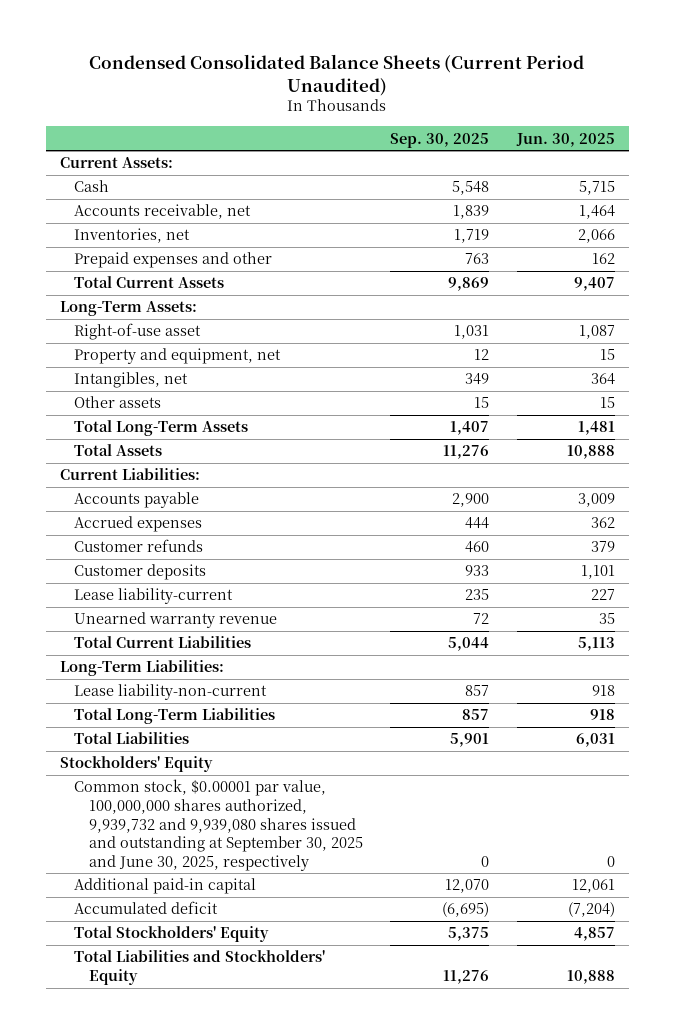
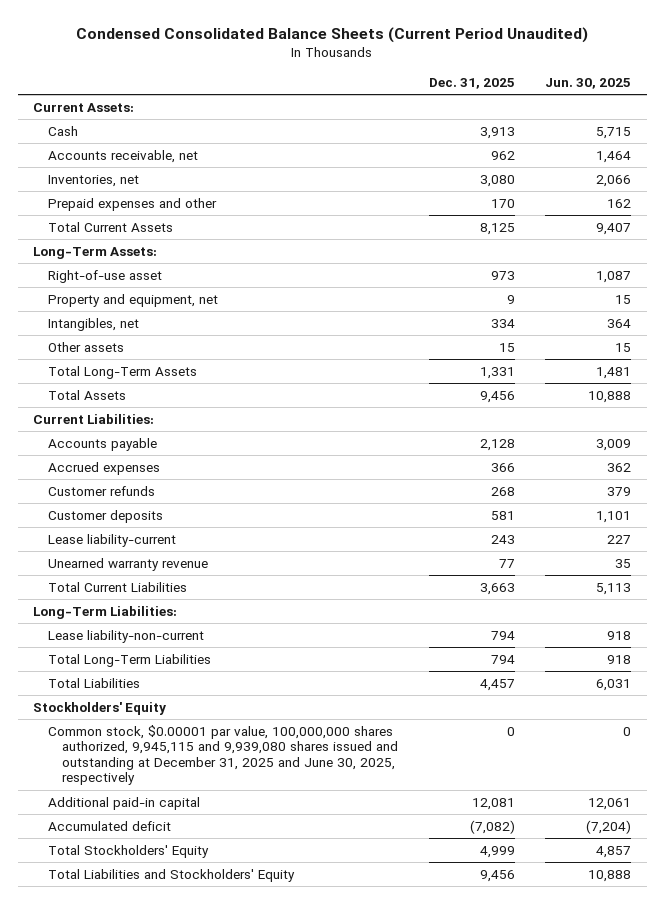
- | Sep. 30, 2025 | Jun. 30, 2025
+ | Dec. 31, 2025 | Jun. 30, 2025
- Common stock, $0.00001 par value, 100,000,000 shares authorized, 9,939,732 and 9,939,080 shares issued and outstanding at September 30, 2025 and June 30, 2025, respectively | 0 | 0
+ Common stock, $0.00001 par value, 100,000,000 shares authorized, 9,945,115 and 9,939,080 shares issued and outstanding at December 31, 2025 and June 30, 2025, respectively | 0 | 0

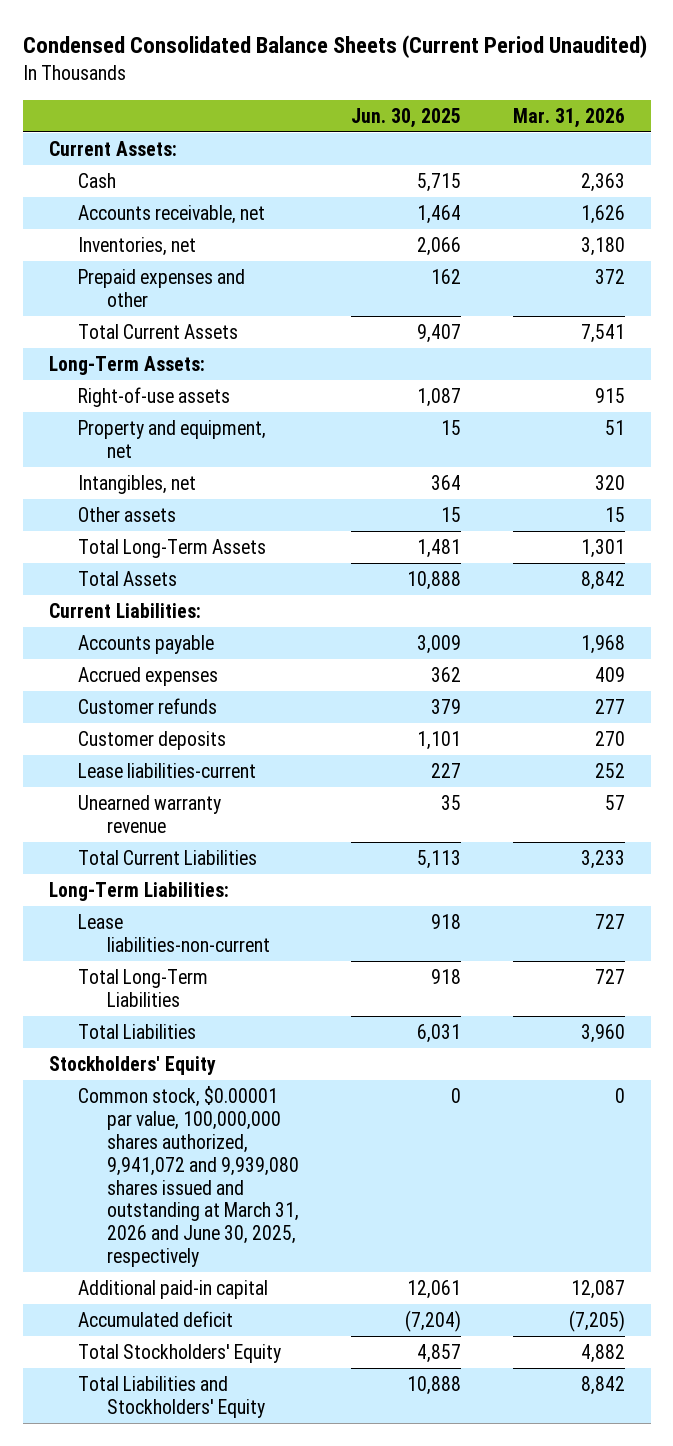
- | Dec. 31, 2025 | Jun. 30, 2025
+ | Jun. 30, 2025 | Mar. 31, 2026
- Right-of-use asset | 973 | 1,087
+ Right-of-use assets | 1,087 | 915
- Lease liability-current | 243 | 227
+ Lease liabilities-current | 227 | 252
- Lease liability-non-current | 794 | 918
+ Lease liabilities-non-current | 918 | 727
- Common stock, $0.00001 par value, 100,000,000 shares authorized, 9,945,115 and 9,939,080 shares issued and outstanding at December 31, 2025 and June 30, 2025, respectively | 0 | 0
+ Common stock, $0.00001 par value, 100,000,000 shares authorized, 9,941,072 and 9,939,080 shares issued and outstanding at March 31, 2026 and June 30, 2025, respectively | 0 | 0

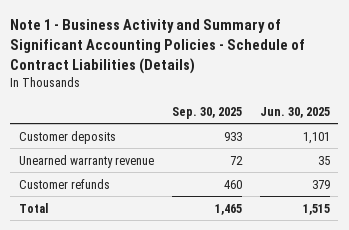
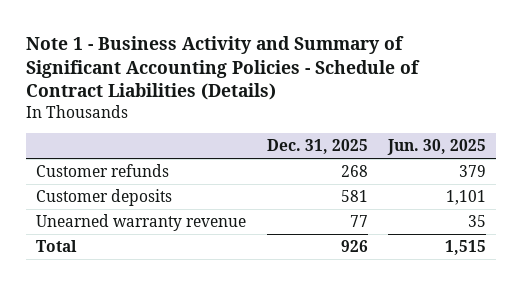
- | Sep. 30, 2025 | Jun. 30, 2025
+ | Dec. 31, 2025 | Jun. 30, 2025
moved up: Customer refunds | 268 | 379

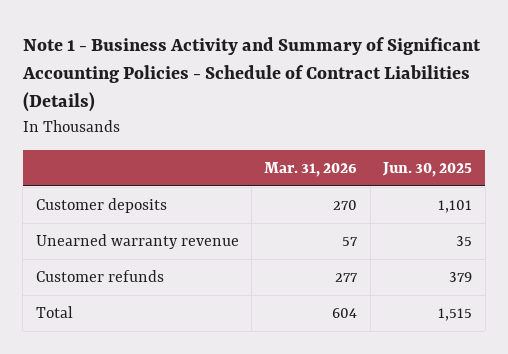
- | Dec. 31, 2025 | Jun. 30, 2025
+ | Mar. 31, 2026 | Jun. 30, 2025
moved down: Customer refunds | 277 | 379

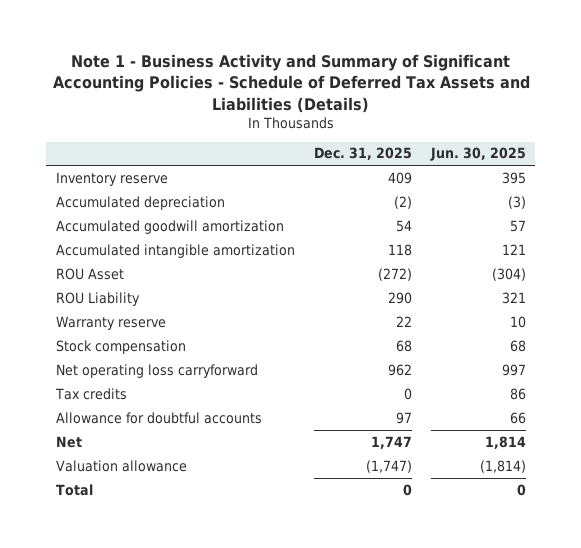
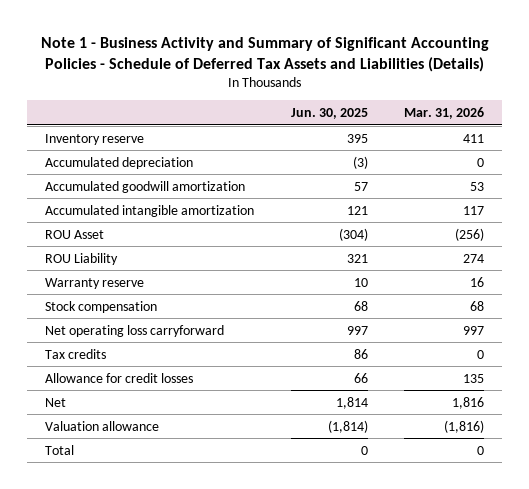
- | Dec. 31, 2025 | Jun. 30, 2025
+ | Jun. 30, 2025 | Mar. 31, 2026
- Allowance for doubtful accounts | 97 | 66
+ Allowance for credit losses | 66 | 135

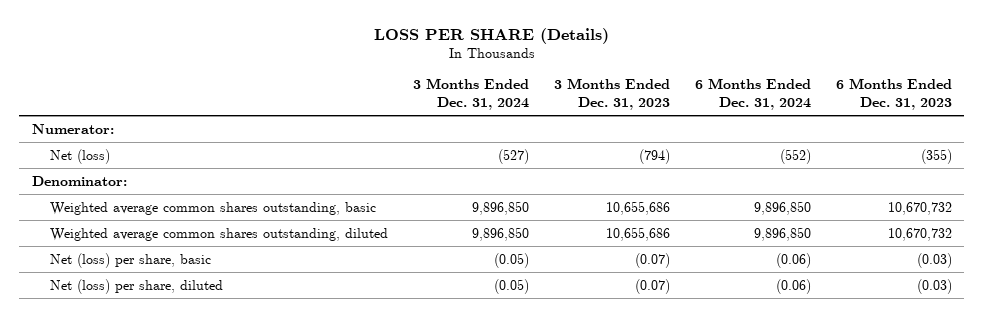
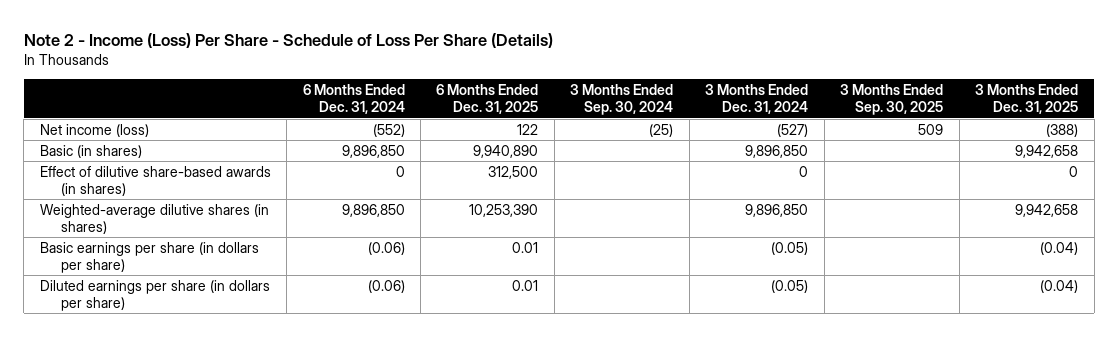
- LOSS PER SHARE (Details)
+ Note 2 - Income (Loss) Per Share - Schedule of Loss Per Share (Details)
- | 3 Months Ended Dec. 31, 2024 | 3 Months Ended Dec. 31, 2023 | 6 Months Ended Dec. 31, 2024 | 6 Months Ended Dec. 31, 2023
+ | 6 Months Ended Dec. 31, 2024 | 6 Months Ended Dec. 31, 2025 | 3 Months Ended Sep. 30, 2024 | 3 Months Ended Dec. 31, 2024 | 3 Months Ended Sep. 30, 2025 | 3 Months Ended Dec. 31, 2025
- Numerator:
- Net (loss) | (527) | (794) | (552) | (355)
- Denominator:
- Weighted average common shares outstanding, basic | 9,896,850 | 10,655,686 | 9,896,850 | 10,670,732
- Weighted average common shares outstanding, diluted | 9,896,850 | 10,655,686 | 9,896,850 | 10,670,732
- Net (loss) per share, basic | (0.05) | (0.07) | (0.06) | (0.03)
- Net (loss) per share, diluted | (0.05) | (0.07) | (0.06) | (0.03)
+ Net income (loss) | (552) | 122 | (25) | (527) | 509 | (388)
+ Basic (in shares) | 9,896,850 | 9,940,890 | | 9,896,850 | | 9,942,658
+ Effect of dilutive share-based awards (in shares) | 0 | 312,500 | | 0 | | 0
+ Weighted-average dilutive shares (in shares) | 9,896,850 | 10,253,390 | | 9,896,850 | | 9,942,658
+ Basic earnings per share (in dollars per share) | (0.06) | 0.01 | | (0.05) | | (0.04)
+ Diluted earnings per share (in dollars per share) | (0.06) | 0.01 | | (0.05) | | (0.04)

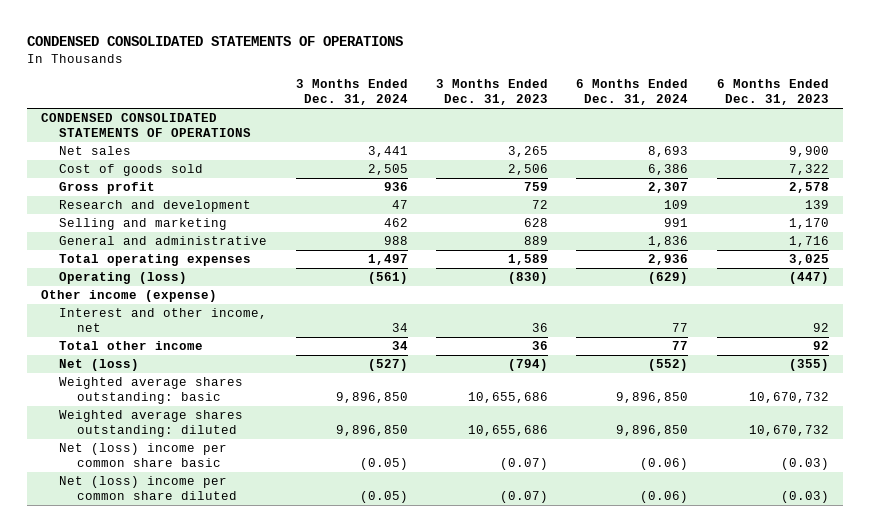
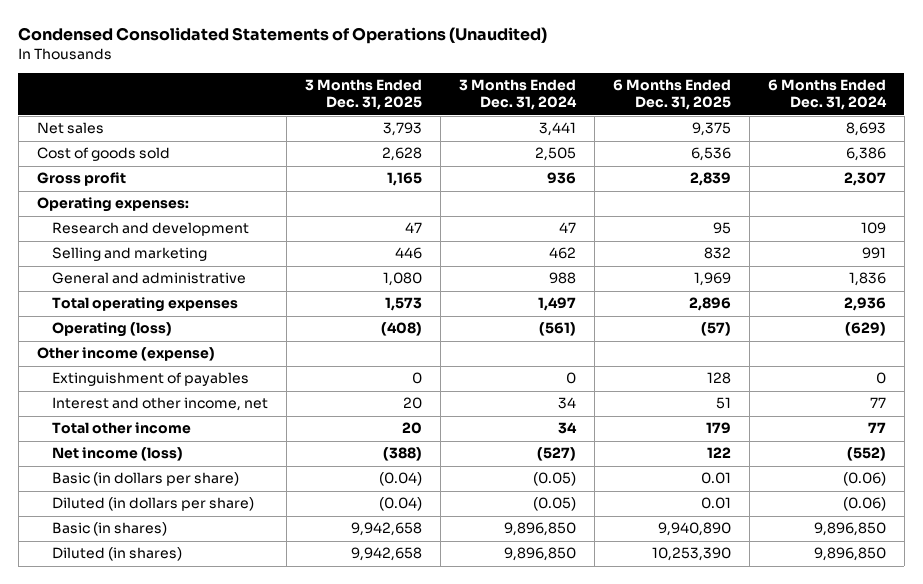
- CONDENSED CONSOLIDATED STATEMENTS OF OPERATIONS
+ Condensed Consolidated Statements of Operations (Unaudited)
- | 3 Months Ended Dec. 31, 2024 | 3 Months Ended Dec. 31, 2023 | 6 Months Ended Dec. 31, 2024 | 6 Months Ended Dec. 31, 2023
+ | 3 Months Ended Dec. 31, 2025 | 3 Months Ended Dec. 31, 2024 | 6 Months Ended Dec. 31, 2025 | 6 Months Ended Dec. 31, 2024
- CONDENSED CONSOLIDATED STATEMENTS OF OPERATIONS
+ Operating expenses:
+ Extinguishment of payables | 0 | 0 | 128 | 0
- Net (loss) | (527) | (794) | (552) | (355)
- Weighted average shares outstanding: basic | 9,896,850 | 10,655,686 | 9,896,850 | 10,670,732
- Weighted average shares outstanding: diluted | 9,896,850 | 10,655,686 | 9,896,850 | 10,670,732
- Net (loss) income per common share basic | (0.05) | (0.07) | (0.06) | (0.03)
- Net (loss) income per common share diluted | (0.05) | (0.07) | (0.06) | (0.03)
+ Net income (loss) | (388) | (527) | 122 | (552)
+ Basic (in dollars per share) | (0.04) | (0.05) | 0.01 | (0.06)
+ Diluted (in dollars per share) | (0.04) | (0.05) | 0.01 | (0.06)
+ Basic (in shares) | 9,942,658 | 9,896,850 | 9,940,890 | 9,896,850
+ Diluted (in shares) | 9,942,658 | 9,896,850 | 10,253,390 | 9,896,850

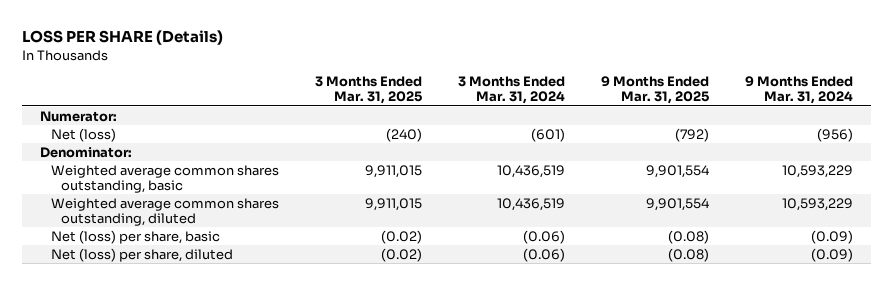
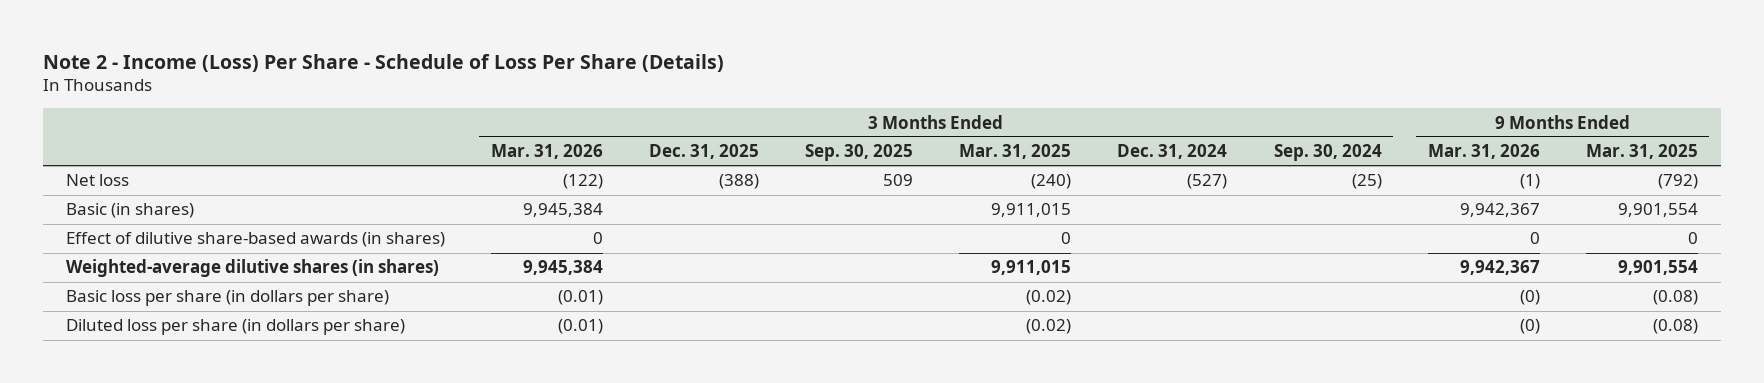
- LOSS PER SHARE (Details)
+ Note 2 - Income (Loss) Per Share - Schedule of Loss Per Share (Details)
- | 3 Months Ended Mar. 31, 2025 | 3 Months Ended Mar. 31, 2024 | 9 Months Ended Mar. 31, 2025 | 9 Months Ended Mar. 31, 2024
+ | 3 Months Ended Mar. 31, 2026 | 3 Months Ended Dec. 31, 2025 | 3 Months Ended Sep. 30, 2025 | 3 Months Ended Mar. 31, 2025 | 3 Months Ended Dec. 31, 2024 | 3 Months Ended Sep. 30, 2024 | 9 Months Ended Mar. 31, 2026 | 9 Months Ended Mar. 31, 2025
- Numerator:
- Net (loss) | (240) | (601) | (792) | (956)
- Denominator:
- Weighted average common shares outstanding, basic | 9,911,015 | 10,436,519 | 9,901,554 | 10,593,229
- Weighted average common shares outstanding, diluted | 9,911,015 | 10,436,519 | 9,901,554 | 10,593,229
- Net (loss) per share, basic | (0.02) | (0.06) | (0.08) | (0.09)
- Net (loss) per share, diluted | (0.02) | (0.06) | (0.08) | (0.09)
+ Net loss | (122) | (388) | 509 | (240) | (527) | (25) | (1) | (792)
+ Basic (in shares) | 9,945,384 | | | 9,911,015 | | | 9,942,367 | 9,901,554
+ Effect of dilutive share-based awards (in shares) | 0 | | | 0 | | | 0 | 0
+ Weighted-average dilutive shares (in shares) | 9,945,384 | | | 9,911,015 | | | 9,942,367 | 9,901,554
+ Basic loss per share (in dollars per share) | (0.01) | | | (0.02) | | | (0) | (0.08)
+ Diluted loss per share (in dollars per share) | (0.01) | | | (0.02) | | | (0) | (0.08)

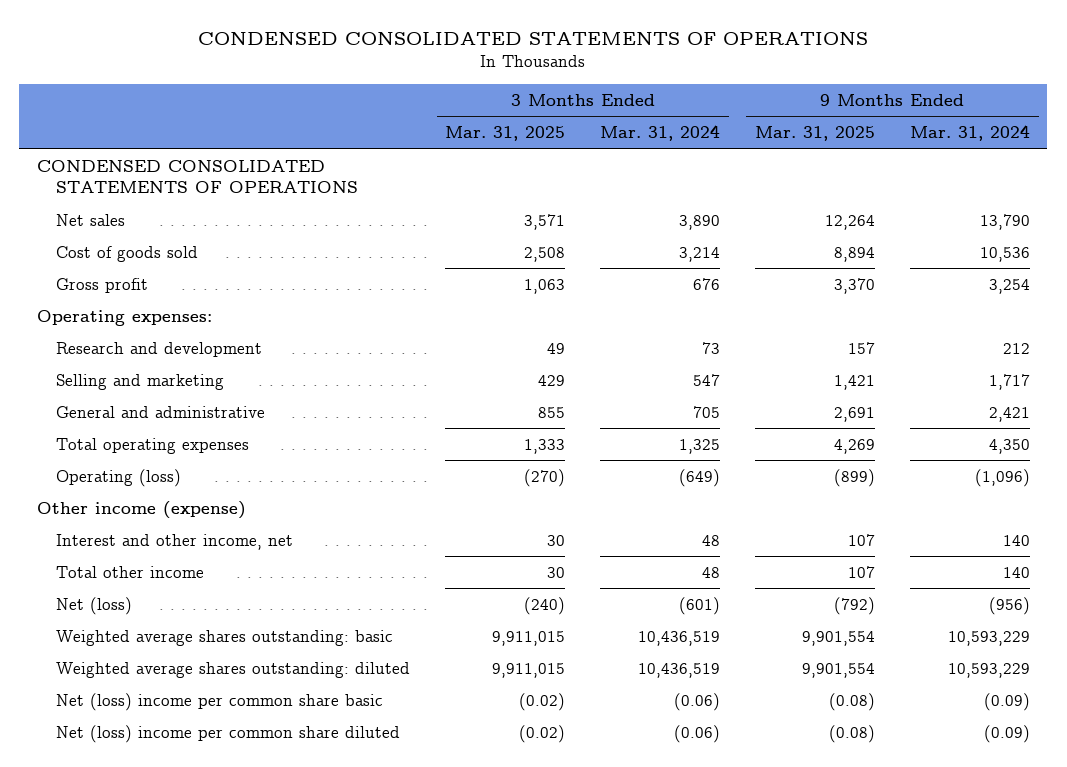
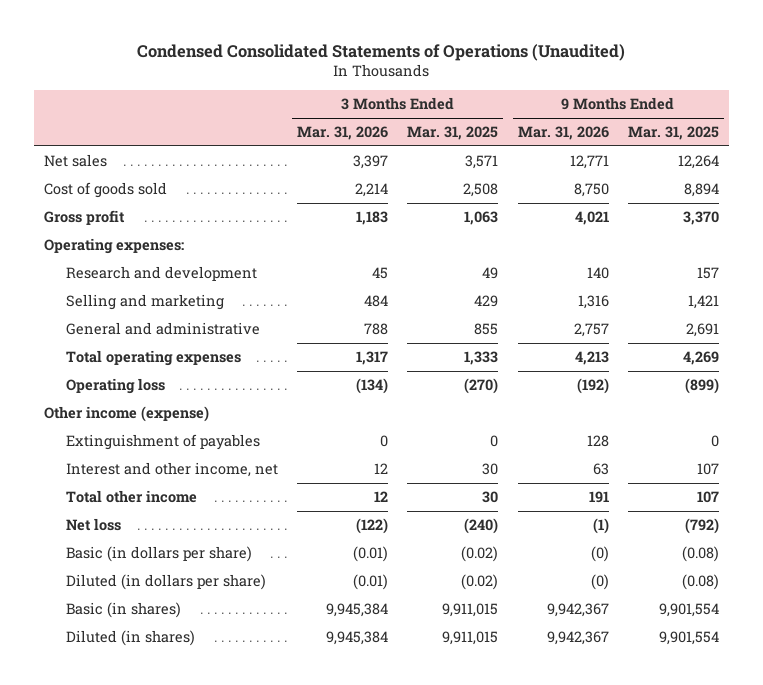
- CONDENSED CONSOLIDATED STATEMENTS OF OPERATIONS
+ Condensed Consolidated Statements of Operations (Unaudited)
- | 3 Months Ended Mar. 31, 2025 | 3 Months Ended Mar. 31, 2024 | 9 Months Ended Mar. 31, 2025 | 9 Months Ended Mar. 31, 2024
+ | 3 Months Ended Mar. 31, 2026 | 3 Months Ended Mar. 31, 2025 | 9 Months Ended Mar. 31, 2026 | 9 Months Ended Mar. 31, 2025
- CONDENSED CONSOLIDATED STATEMENTS OF OPERATIONS
- Operating (loss) | (270) | (649) | (899) | (1,096)
+ Operating loss | (134) | (270) | (192) | (899)
+ Extinguishment of payables | 0 | 0 | 128 | 0
- Net (loss) | (240) | (601) | (792) | (956)
- Weighted average shares outstanding: basic | 9,911,015 | 10,436,519 | 9,901,554 | 10,593,229
- Weighted average shares outstanding: diluted | 9,911,015 | 10,436,519 | 9,901,554 | 10,593,229
- Net (loss) income per common share basic | (0.02) | (0.06) | (0.08) | (0.09)
- Net (loss) income per common share diluted | (0.02) | (0.06) | (0.08) | (0.09)
+ Net loss | (122) | (240) | (1) | (792)
+ Basic (in dollars per share) | (0.01) | (0.02) | (0) | (0.08)
+ Diluted (in dollars per share) | (0.01) | (0.02) | (0) | (0.08)
+ Basic (in shares) | 9,945,384 | 9,911,015 | 9,942,367 | 9,901,554
+ Diluted (in shares) | 9,945,384 | 9,911,015 | 9,942,367 | 9,901,554

